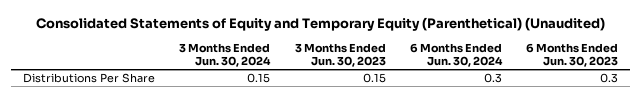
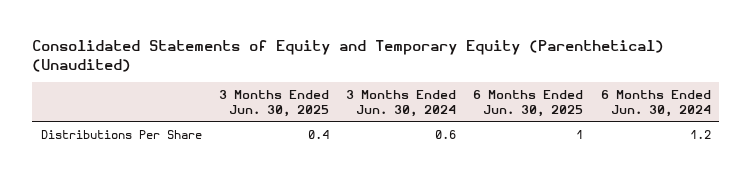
- | 3 Months Ended Jun. 30, 2024 | 3 Months Ended Jun. 30, 2023 | 6 Months Ended Jun. 30, 2024 | 6 Months Ended Jun. 30, 2023
+ | 3 Months Ended Jun. 30, 2025 | 3 Months Ended Jun. 30, 2024 | 6 Months Ended Jun. 30, 2025 | 6 Months Ended Jun. 30, 2024
- Distributions Per Share | 0.15 | 0.15 | 0.3 | 0.3
+ Distributions Per Share | 0.4 | 0.6 | 1 | 1.2

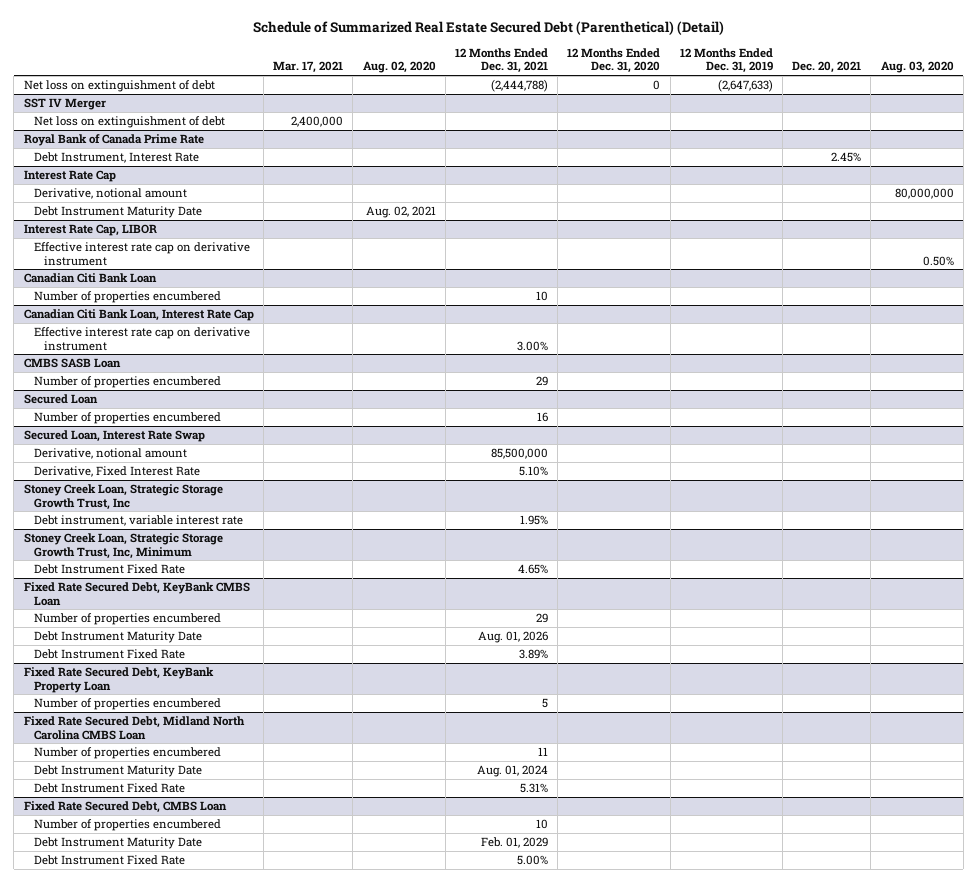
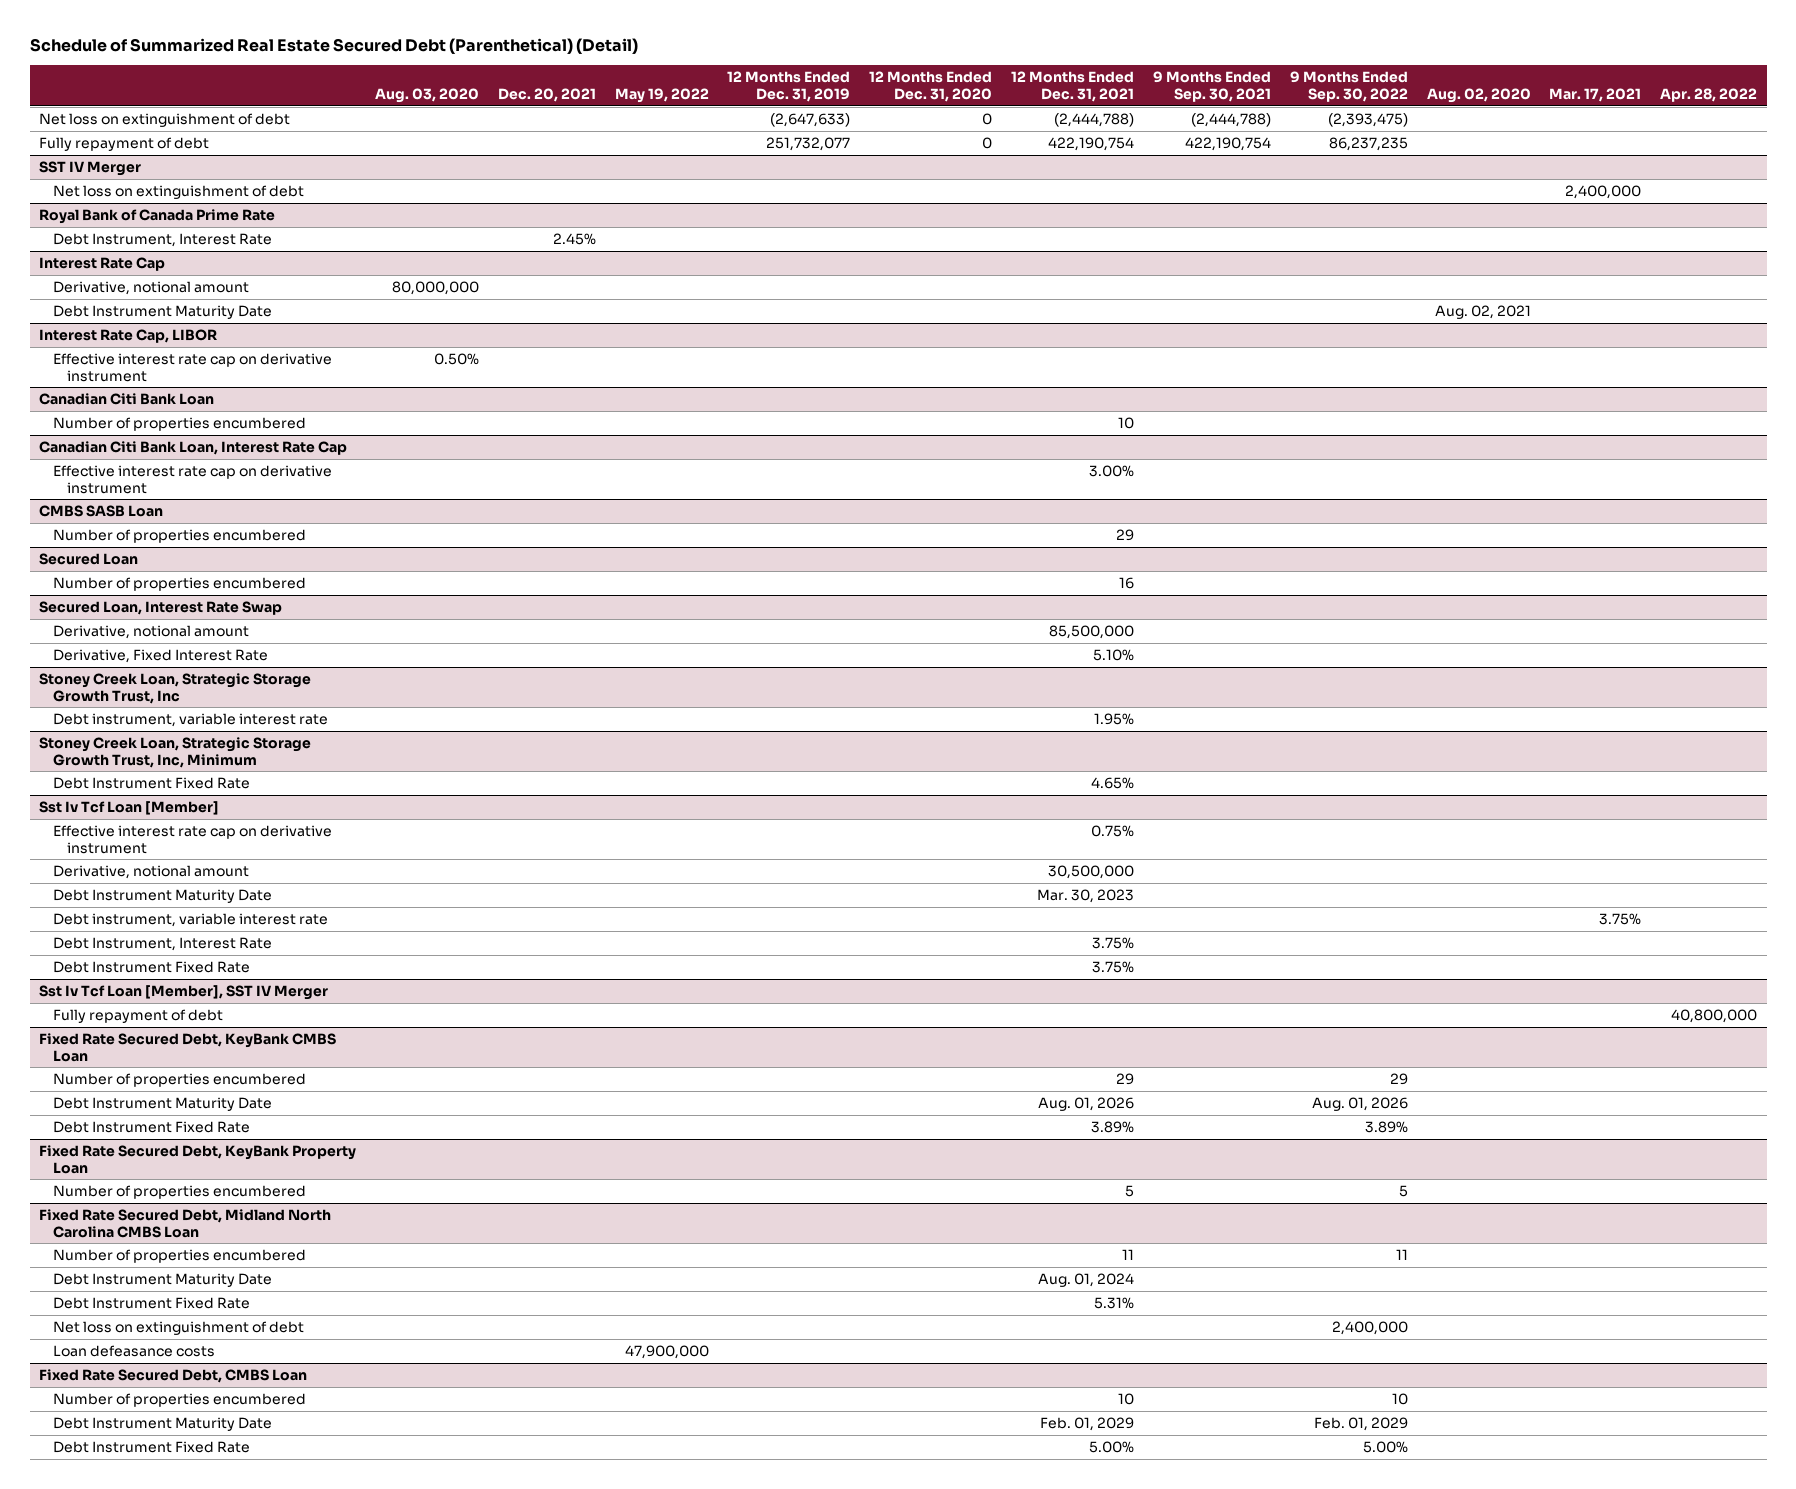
- | Mar. 17, 2021 | Aug. 02, 2020 | 12 Months Ended Dec. 31, 2021 | 12 Months Ended Dec. 31, 2020 | 12 Months Ended Dec. 31, 2019 | Dec. 20, 2021 | Aug. 03, 2020
+ | Aug. 03, 2020 | Dec. 20, 2021 | May 19, 2022 | 12 Months Ended Dec. 31, 2019 | 12 Months Ended Dec. 31, 2020 | 12 Months Ended Dec. 31, 2021 | 9 Months Ended Sep. 30, 2021 | 9 Months Ended Sep. 30, 2022 | Aug. 02, 2020 | Mar. 17, 2021 | Apr. 28, 2022
+ Fully repayment of debt | | | | 251,732,077 | 0 | 422,190,754 | 422,190,754 | 86,237,235 | | |
+ Sst Iv Tcf Loan [Member]
+ Effective interest rate cap on derivative instrument | | | | | | 0.75% | | | | |
+ Derivative, notional amount | | | | | | 30,500,000 | | | | |
+ Debt Instrument Maturity Date | | | | | | Mar. 30, 2023 | | | | |
+ Debt instrument, variable interest rate | | | | | | | | | | 3.75% |
+ Debt Instrument, Interest Rate | | | | | | 3.75% | | | | |
+ Debt Instrument Fixed Rate | | | | | | 3.75% | | | | |
+ Sst Iv Tcf Loan [Member], SST IV Merger
+ Fully repayment of debt | | | | | | | | | | | 40,800,000
@ Fixed Rate Secured Debt, Midland North Carolina CMBS Loan
+ Net loss on extinguishment of debt | | | | | | | | 2,400,000 | | |
+ Loan defeasance costs | | | 47,900,000 | | | | | | | |

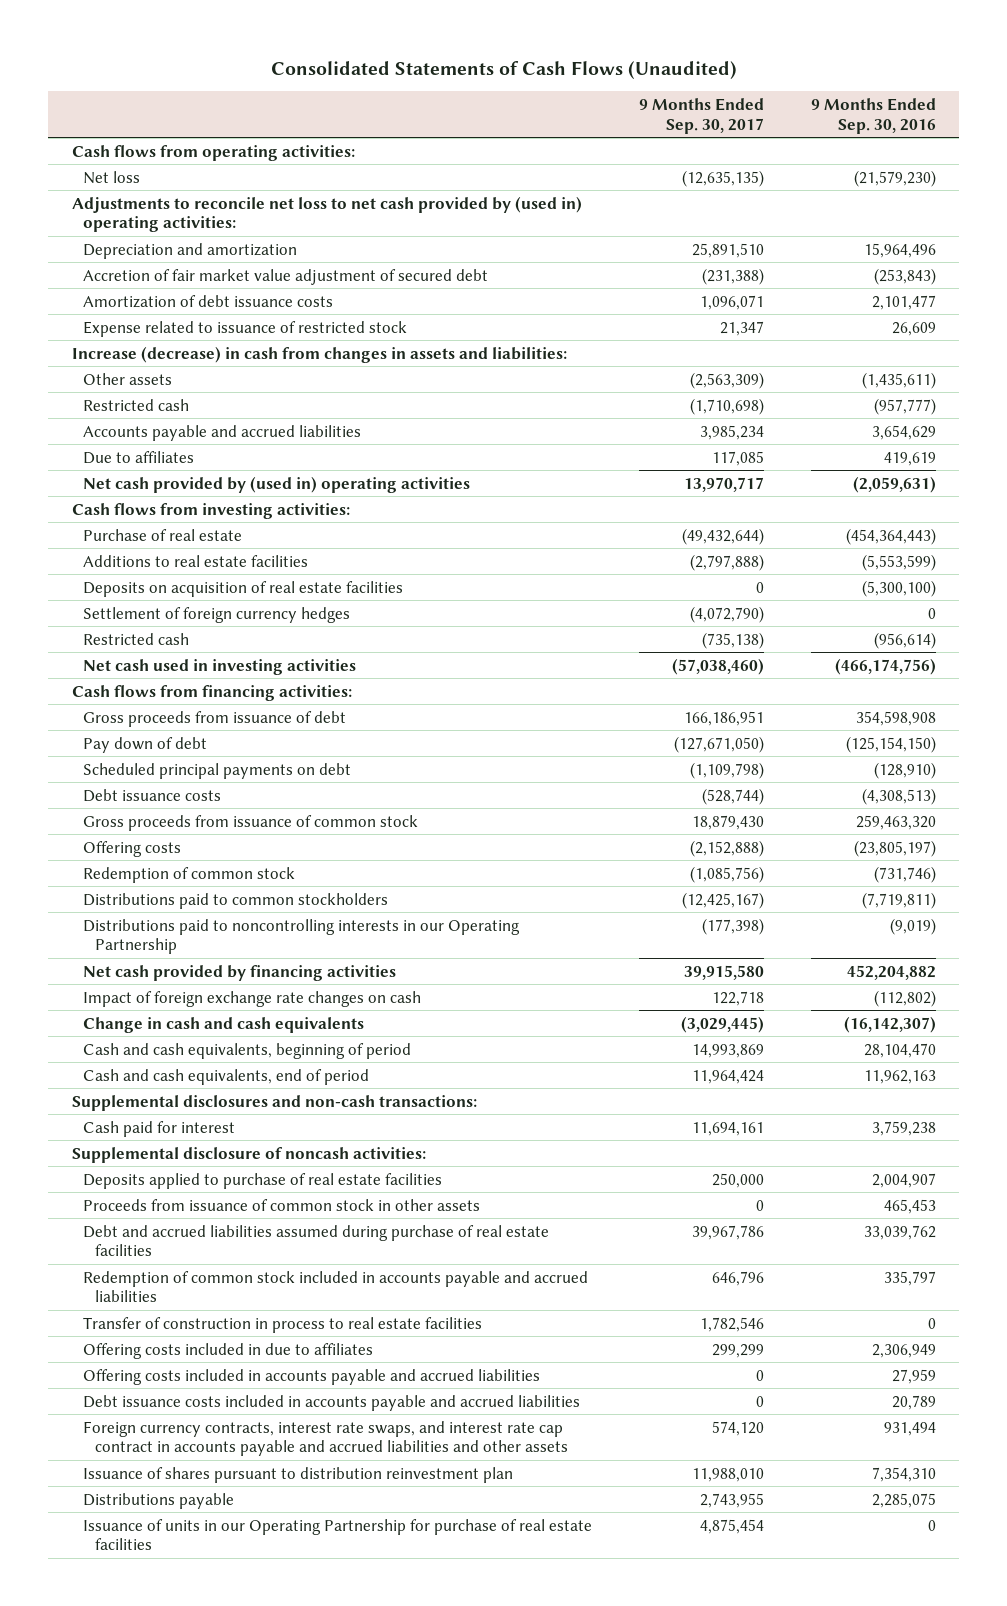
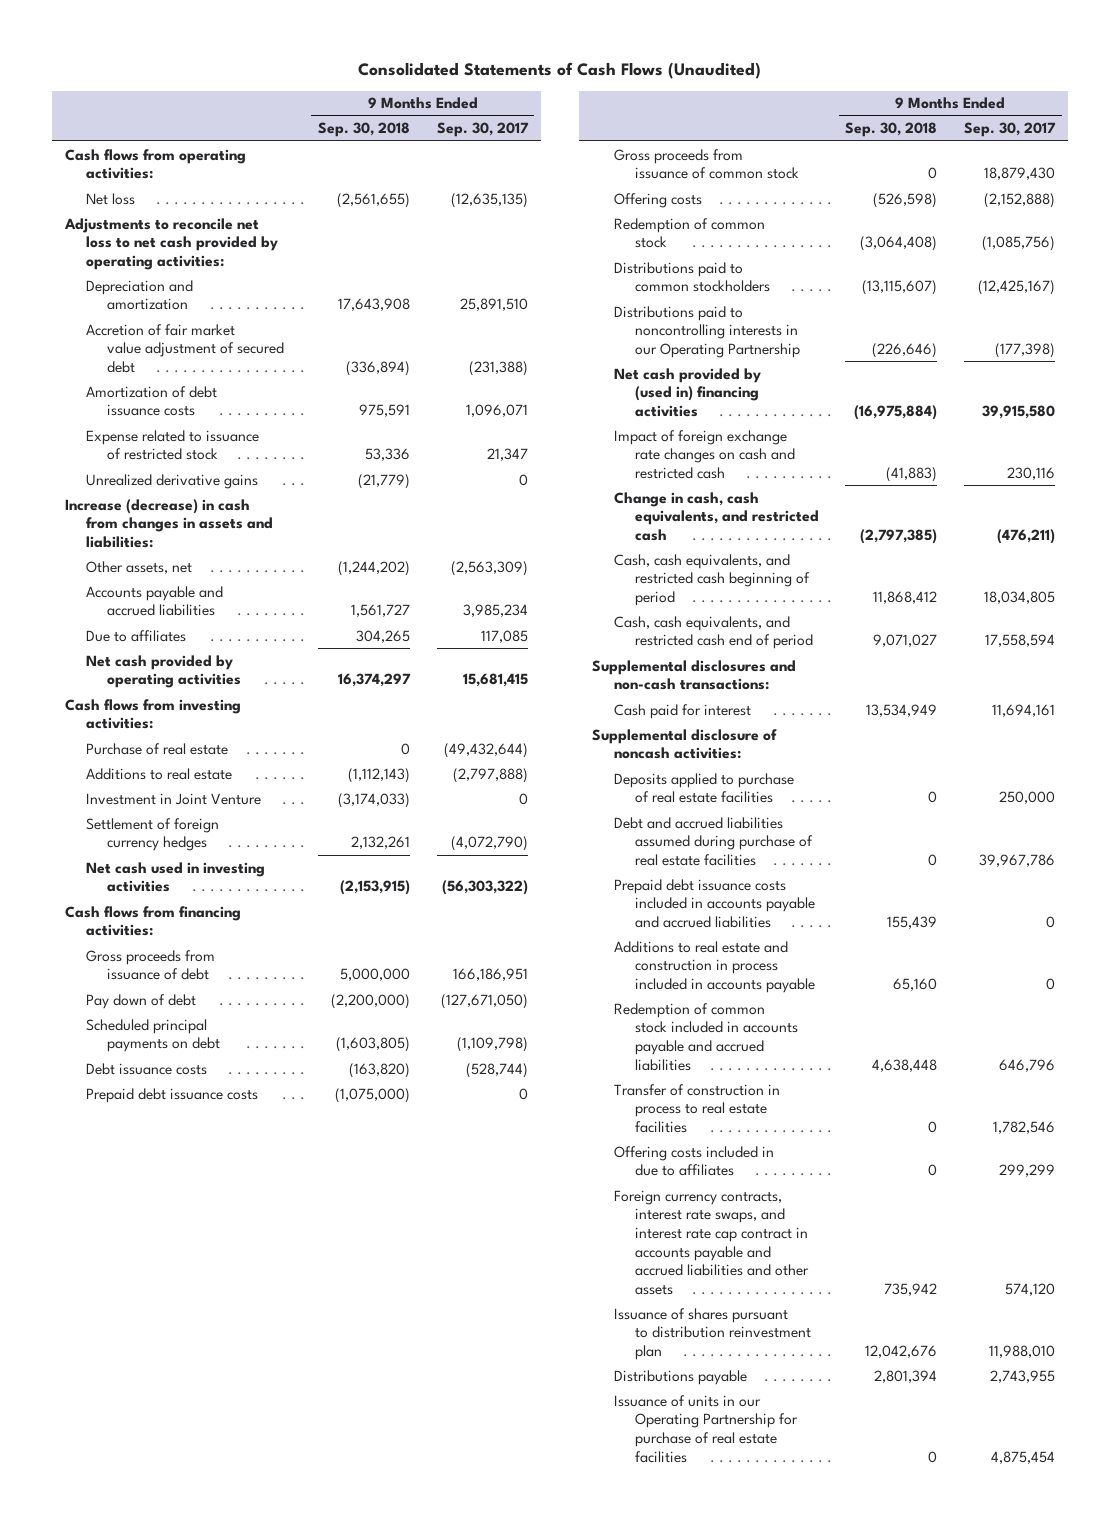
- | 9 Months Ended Sep. 30, 2017 | 9 Months Ended Sep. 30, 2016
+ | 9 Months Ended Sep. 30, 2018 | 9 Months Ended Sep. 30, 2017
- Adjustments to reconcile net loss to net cash provided by (used in) operating activities:
+ Adjustments to reconcile net loss to net cash provided by operating activities:
+ Unrealized derivative gains | (21,779) | 0
- Other assets | (2,563,309) | (1,435,611)
- Restricted cash | (1,710,698) | (957,777)
+ Other assets, net | (1,244,202) | (2,563,309)
- Net cash provided by (used in) operating activities | 13,970,717 | (2,059,631)
+ Net cash provided by operating activities | 16,374,297 | 15,681,415
- Additions to real estate facilities | (2,797,888) | (5,553,599)
- Deposits on acquisition of real estate facilities | 0 | (5,300,100)
+ Additions to real estate | (1,112,143) | (2,797,888)
+ Investment in Joint Venture | (3,174,033) | 0
- Restricted cash | (735,138) | (956,614)
- Net cash used in investing activities | (57,038,460) | (466,174,756)
+ Net cash used in investing activities | (2,153,915) | (56,303,322)
+ Prepaid debt issuance costs | (1,075,000) | 0
- Net cash provided by financing activities | 39,915,580 | 452,204,882
- Impact of foreign exchange rate changes on cash | 122,718 | (112,802)
- Change in cash and cash equivalents | (3,029,445) | (16,142,307)
- Cash and cash equivalents, beginning of period | 14,993,869 | 28,104,470
- Cash and cash equivalents, end of period | 11,964,424 | 11,962,163
+ Net cash provided by (used in) financing activities | (16,975,884) | 39,915,580
+ Impact of foreign exchange rate changes on cash and restricted cash | (41,883) | 230,116
+ Change in cash, cash equivalents, and restricted cash | (2,797,385) | (476,211)
+ Cash, cash equivalents, and restricted cash beginning of period | 11,868,412 | 18,034,805
+ Cash, cash equivalents, and restricted cash end of period | 9,071,027 | 17,558,594
- Proceeds from issuance of common stock in other assets | 0 | 465,453
+ Prepaid debt issuance costs included in accounts payable and accrued liabilities | 155,439 | 0
+ Additions to real estate and construction in process included in accounts payable | 65,160 | 0
- Offering costs included in accounts payable and accrued liabilities | 0 | 27,959
- Debt issuance costs included in accounts payable and accrued liabilities | 0 | 20,789

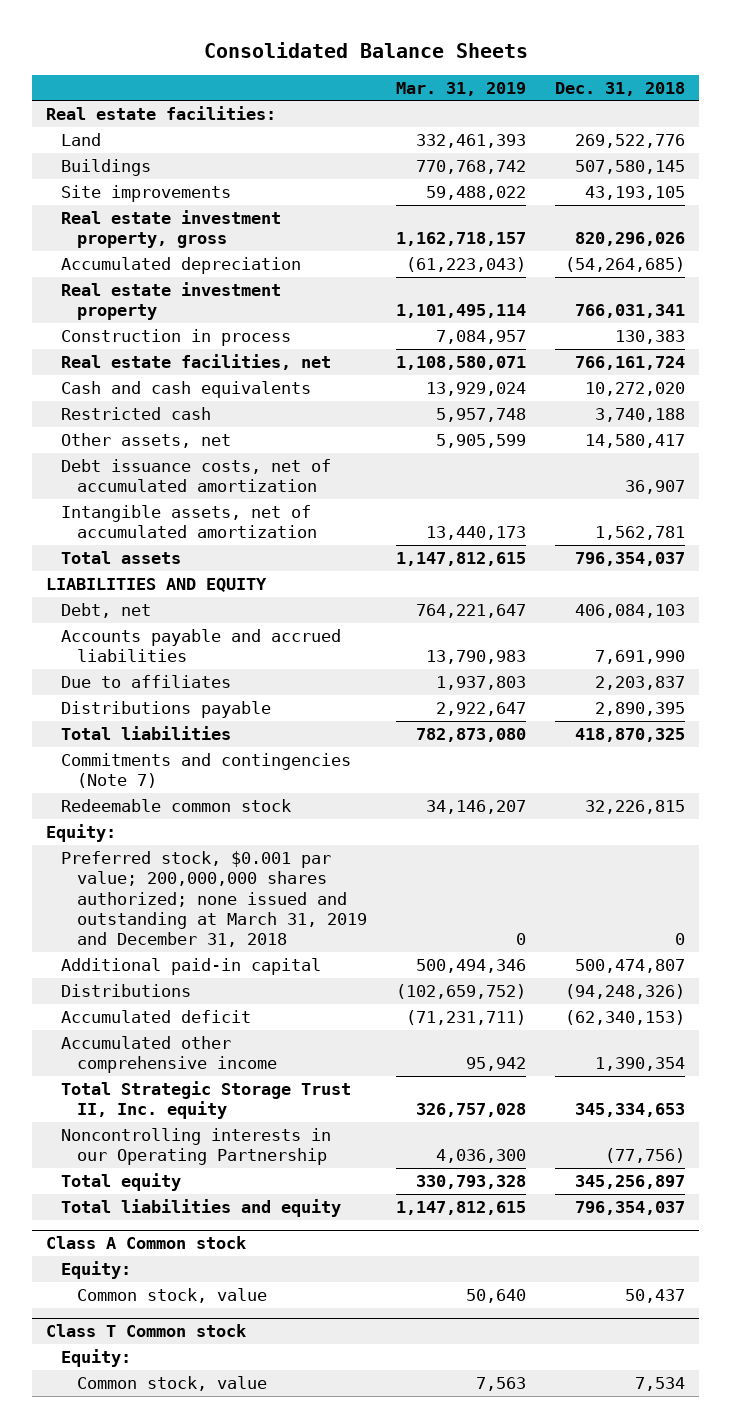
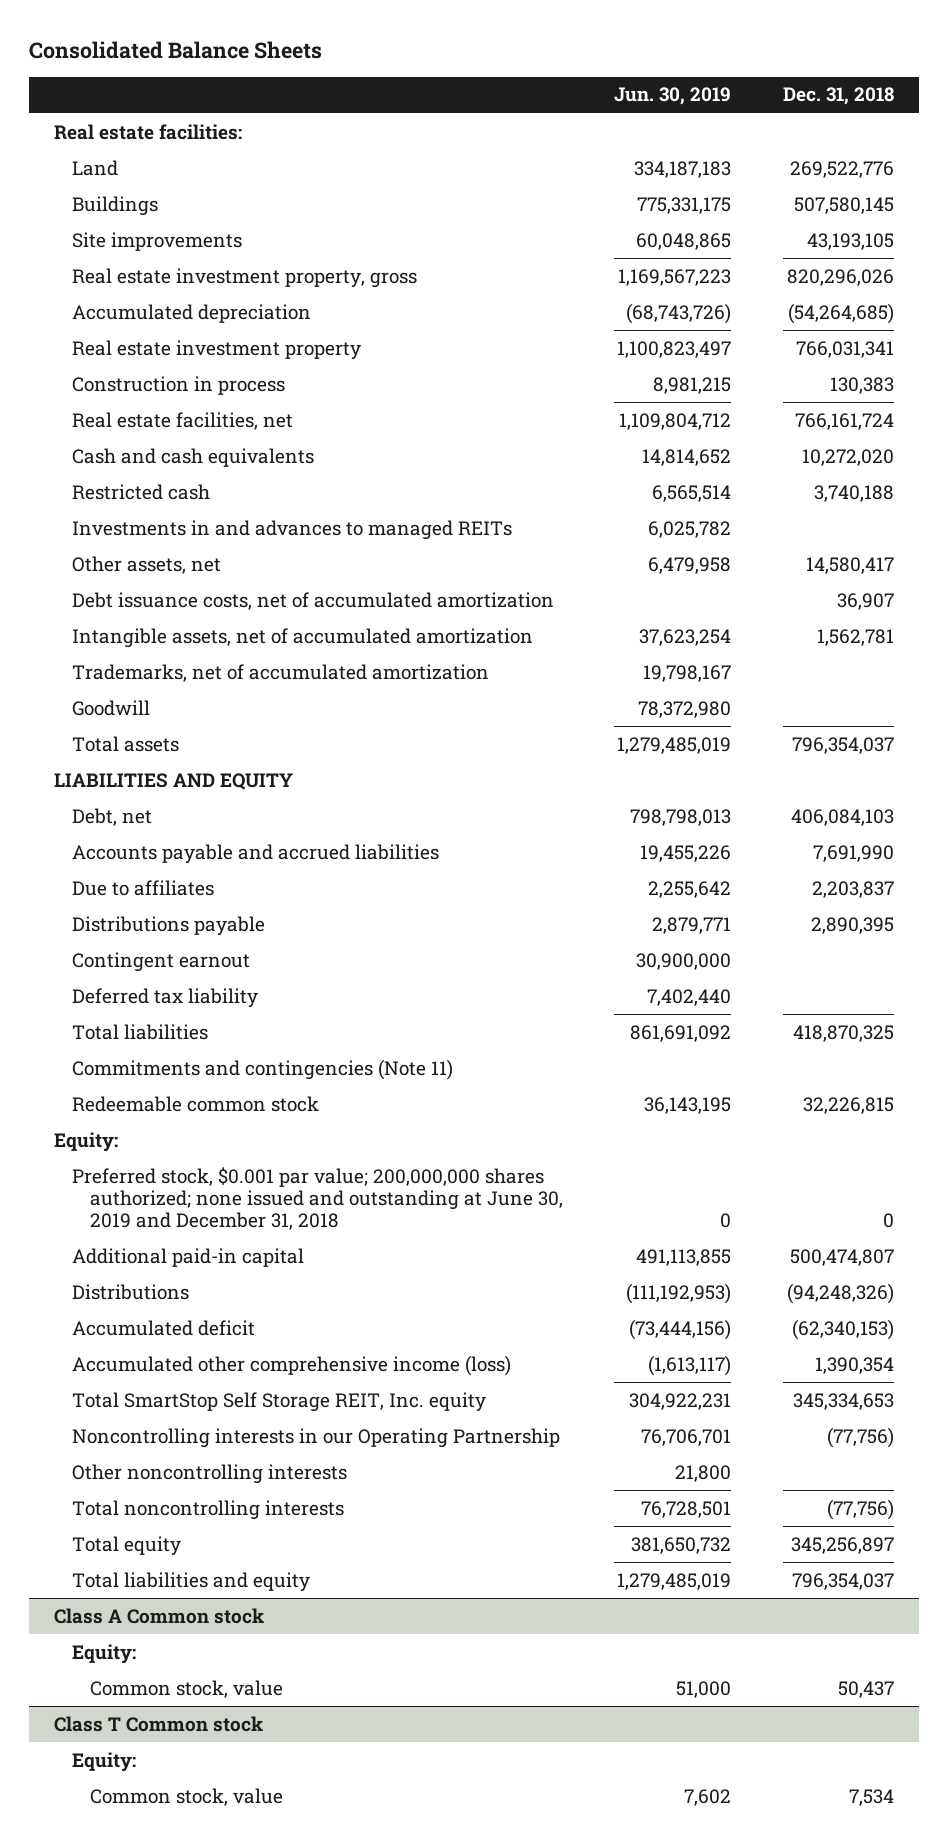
- | Mar. 31, 2019 | Dec. 31, 2018
+ | Jun. 30, 2019 | Dec. 31, 2018
+ Investments in and advances to managed REITs | 6,025,782 |
+ Trademarks, net of accumulated amortization | 19,798,167 |
+ Goodwill | 78,372,980 |
+ Contingent earnout | 30,900,000 |
+ Deferred tax liability | 7,402,440 |
- Commitments and contingencies (Note 7)
+ Commitments and contingencies (Note 11)
- Preferred stock, $0.001 par value; 200,000,000 shares authorized; none issued and outstanding at March 31, 2019 and December 31, 2018 | 0 | 0
+ Preferred stock, $0.001 par value; 200,000,000 shares authorized; none issued and outstanding at June 30, 2019 and December 31, 2018 | 0 | 0
- Accumulated other comprehensive income | 95,942 | 1,390,354
- Total Strategic Storage Trust II, Inc. equity | 326,757,028 | 345,334,653
+ Accumulated other comprehensive income (loss) | (1,613,117) | 1,390,354
+ Total SmartStop Self Storage REIT, Inc. equity | 304,922,231 | 345,334,653
+ Other noncontrolling interests | 21,800 |
+ Total noncontrolling interests | 76,728,501 | (77,756)

